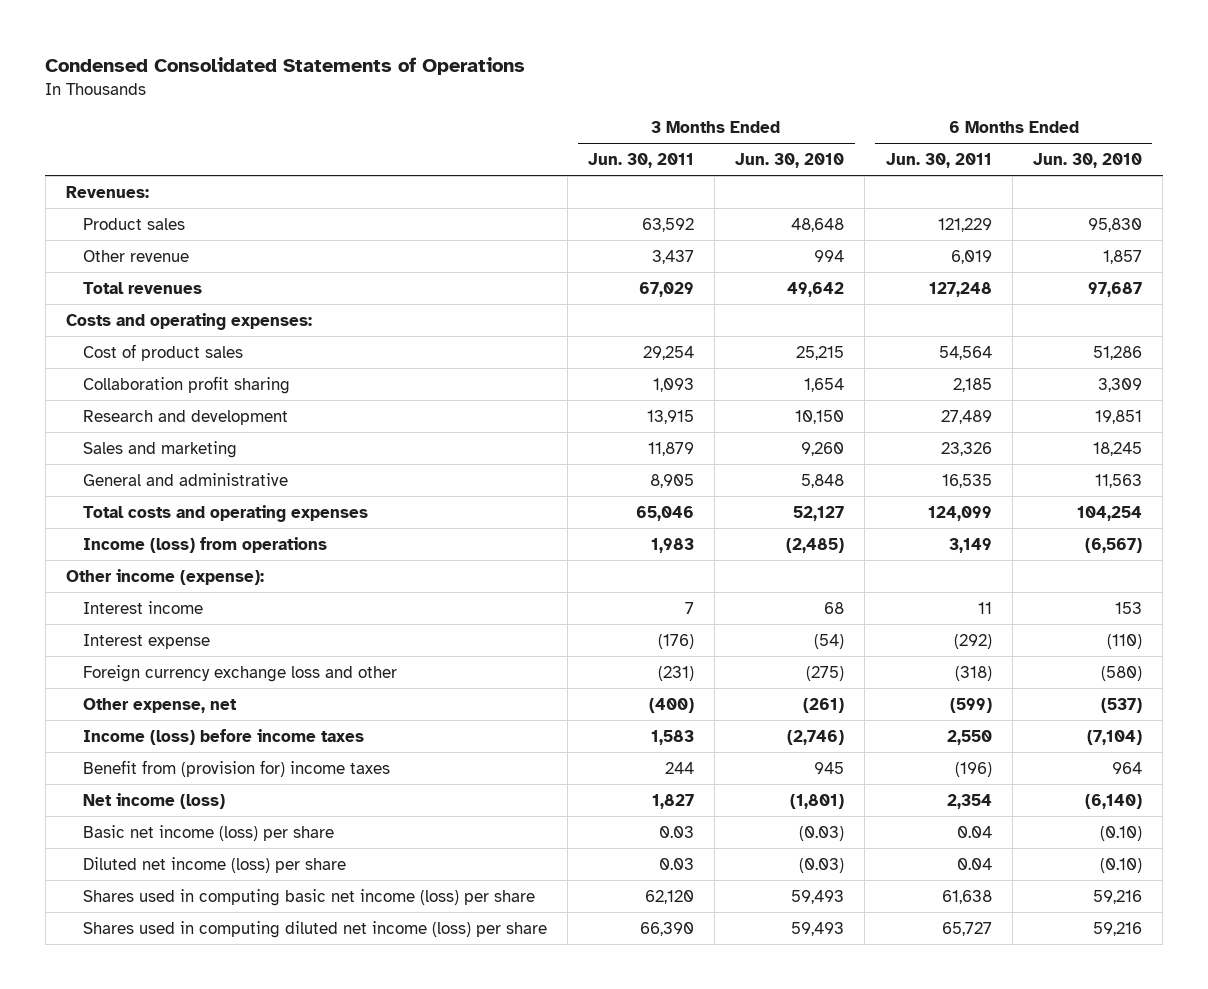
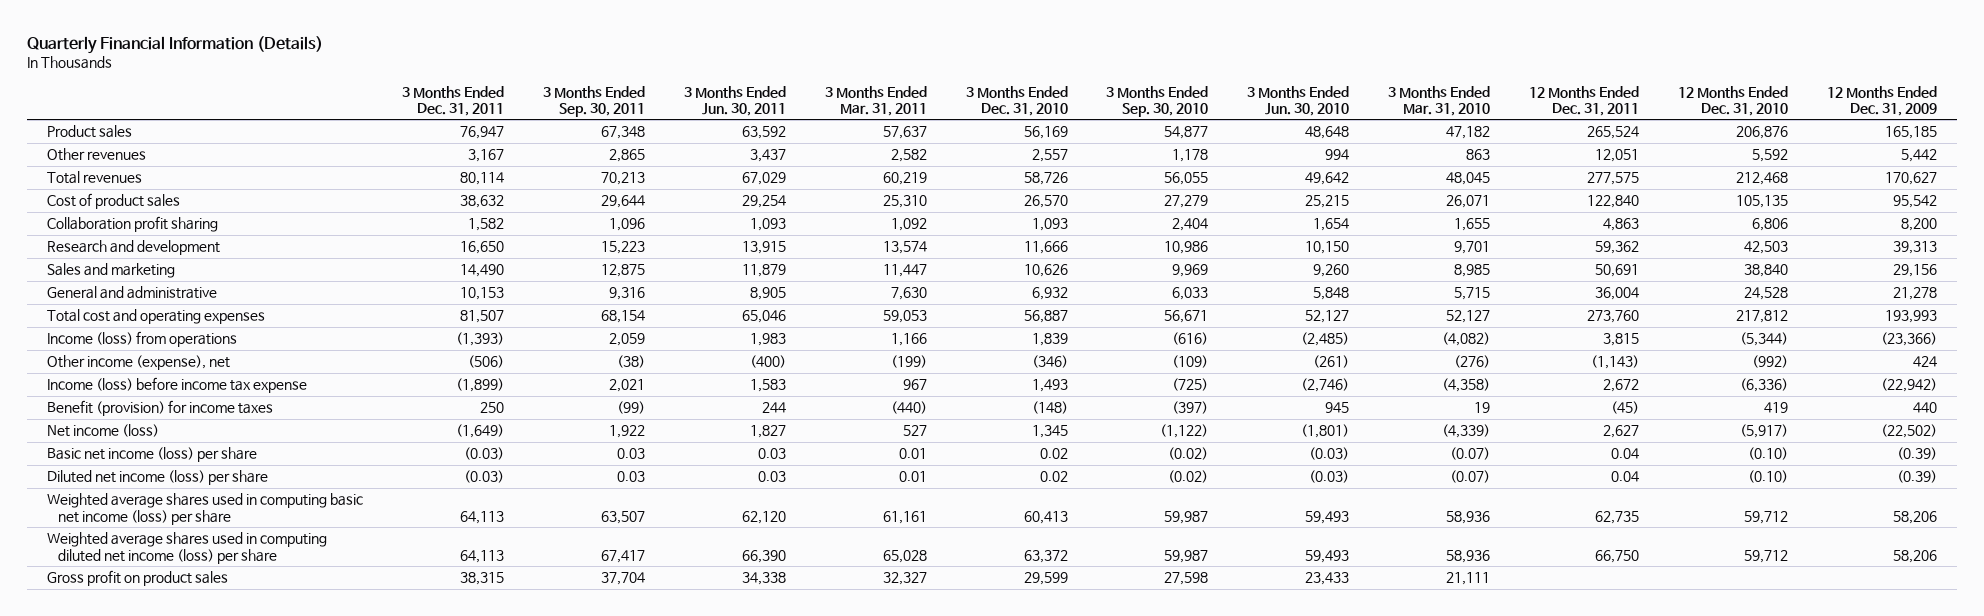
- Condensed Consolidated Statements of Operations
+ Quarterly Financial Information (Details)
- | 3 Months Ended Jun. 30, 2011 | 3 Months Ended Jun. 30, 2010 | 6 Months Ended Jun. 30, 2011 | 6 Months Ended Jun. 30, 2010
+ | 3 Months Ended Dec. 31, 2011 | 3 Months Ended Sep. 30, 2011 | 3 Months Ended Jun. 30, 2011 | 3 Months Ended Mar. 31, 2011 | 3 Months Ended Dec. 31, 2010 | 3 Months Ended Sep. 30, 2010 | 3 Months Ended Jun. 30, 2010 | 3 Months Ended Mar. 31, 2010 | 12 Months Ended Dec. 31, 2011 | 12 Months Ended Dec. 31, 2010 | 12 Months Ended Dec. 31, 2009
- Revenues:
- Other revenue | 3,437 | 994 | 6,019 | 1,857
+ Other revenues | 3,167 | 2,865 | 3,437 | 2,582 | 2,557 | 1,178 | 994 | 863 | 12,051 | 5,592 | 5,442
- Costs and operating expenses:
- Total costs and operating expenses | 65,046 | 52,127 | 124,099 | 104,254
+ Total cost and operating expenses | 81,507 | 68,154 | 65,046 | 59,053 | 56,887 | 56,671 | 52,127 | 52,127 | 273,760 | 217,812 | 193,993
- Other income (expense):
- Interest income | 7 | 68 | 11 | 153
- Interest expense | (176) | (54) | (292) | (110)
- Foreign currency exchange loss and other | (231) | (275) | (318) | (580)
- Other expense, net | (400) | (261) | (599) | (537)
- Income (loss) before income taxes | 1,583 | (2,746) | 2,550 | (7,104)
- Benefit from (provision for) income taxes | 244 | 945 | (196) | 964
+ Other income (expense), net | (506) | (38) | (400) | (199) | (346) | (109) | (261) | (276) | (1,143) | (992) | 424
+ Income (loss) before income tax expense | (1,899) | 2,021 | 1,583 | 967 | 1,493 | (725) | (2,746) | (4,358) | 2,672 | (6,336) | (22,942)
+ Benefit (provision) for income taxes | 250 | (99) | 244 | (440) | (148) | (397) | 945 | 19 | (45) | 419 | 440
- Shares used in computing basic net income (loss) per share | 62,120 | 59,493 | 61,638 | 59,216
- Shares used in computing diluted net income (loss) per share | 66,390 | 59,493 | 65,727 | 59,216
+ Weighted average shares used in computing basic net income (loss) per share | 64,113 | 63,507 | 62,120 | 61,161 | 60,413 | 59,987 | 59,493 | 58,936 | 62,735 | 59,712 | 58,206
+ Weighted average shares used in computing diluted net income (loss) per share | 64,113 | 67,417 | 66,390 | 65,028 | 63,372 | 59,987 | 59,493 | 58,936 | 66,750 | 59,712 | 58,206
+ Gross profit on product sales | 38,315 | 37,704 | 34,338 | 32,327 | 29,599 | 27,598 | 23,433 | 21,111 | | |

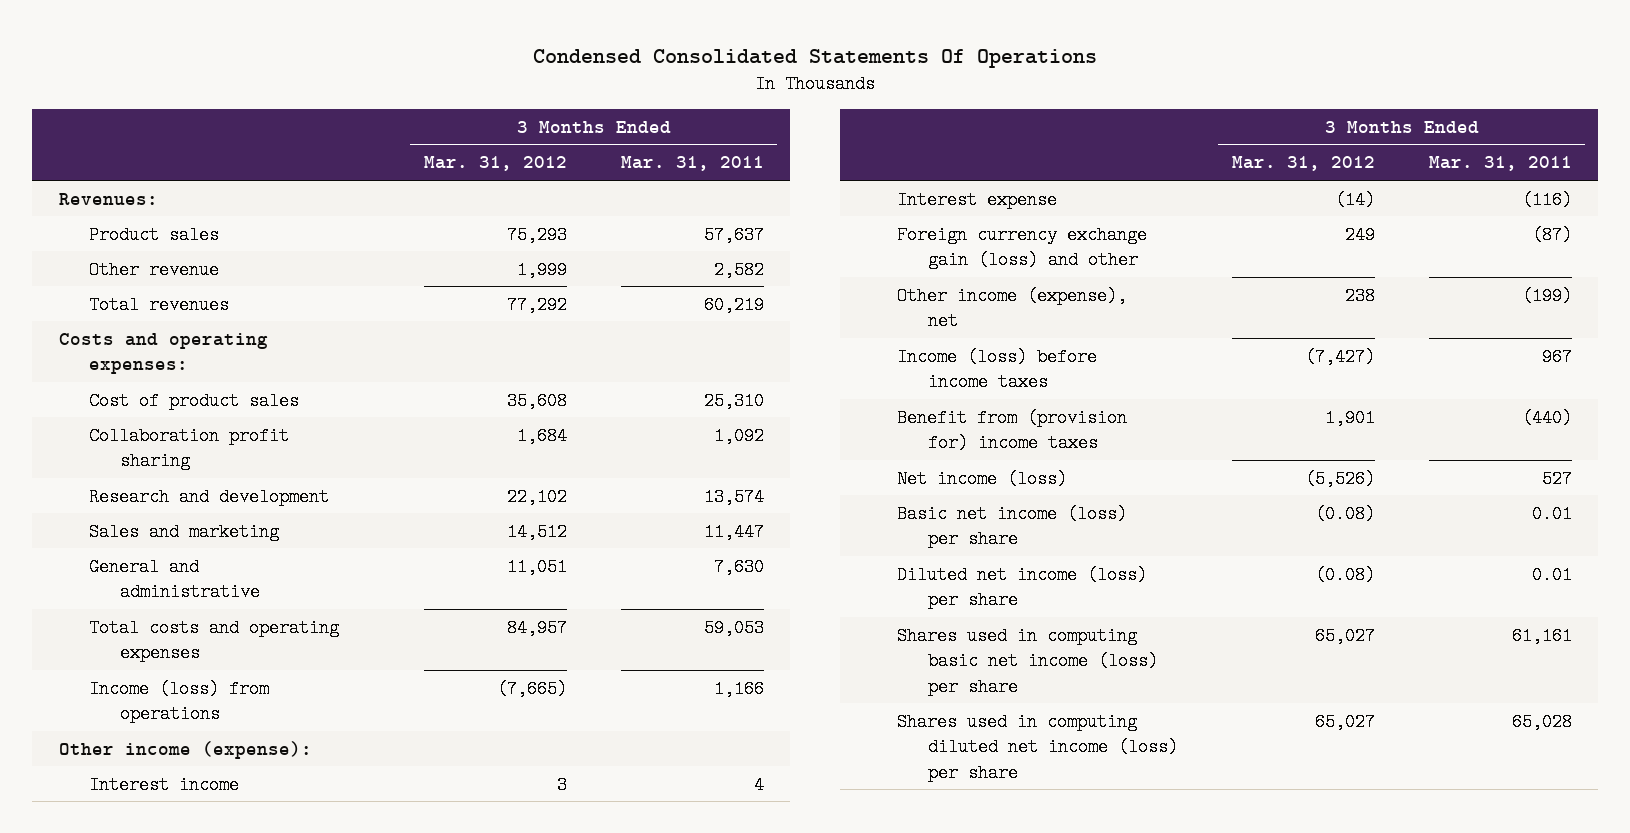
- Quarterly Financial Information (Details)
+ Condensed Consolidated Statements Of Operations
- | 3 Months Ended Dec. 31, 2011 | 3 Months Ended Sep. 30, 2011 | 3 Months Ended Jun. 30, 2011 | 3 Months Ended Mar. 31, 2011 | 3 Months Ended Dec. 31, 2010 | 3 Months Ended Sep. 30, 2010 | 3 Months Ended Jun. 30, 2010 | 3 Months Ended Mar. 31, 2010 | 12 Months Ended Dec. 31, 2011 | 12 Months Ended Dec. 31, 2010 | 12 Months Ended Dec. 31, 2009
+ | 3 Months Ended Mar. 31, 2012 | 3 Months Ended Mar. 31, 2011
+ Revenues:
- Other revenues | 3,167 | 2,865 | 3,437 | 2,582 | 2,557 | 1,178 | 994 | 863 | 12,051 | 5,592 | 5,442
+ Other revenue | 1,999 | 2,582
+ Costs and operating expenses:
- Total cost and operating expenses | 81,507 | 68,154 | 65,046 | 59,053 | 56,887 | 56,671 | 52,127 | 52,127 | 273,760 | 217,812 | 193,993
+ Total costs and operating expenses | 84,957 | 59,053
+ Other income (expense):
+ Interest income | 3 | 4
+ Interest expense | (14) | (116)
+ Foreign currency exchange gain (loss) and other | 249 | (87)
- Income (loss) before income tax expense | (1,899) | 2,021 | 1,583 | 967 | 1,493 | (725) | (2,746) | (4,358) | 2,672 | (6,336) | (22,942)
- Benefit (provision) for income taxes | 250 | (99) | 244 | (440) | (148) | (397) | 945 | 19 | (45) | 419 | 440
+ Income (loss) before income taxes | (7,427) | 967
+ Benefit from (provision for) income taxes | 1,901 | (440)
- Weighted average shares used in computing basic net income (loss) per share | 64,113 | 63,507 | 62,120 | 61,161 | 60,413 | 59,987 | 59,493 | 58,936 | 62,735 | 59,712 | 58,206
- Weighted average shares used in computing diluted net income (loss) per share | 64,113 | 67,417 | 66,390 | 65,028 | 63,372 | 59,987 | 59,493 | 58,936 | 66,750 | 59,712 | 58,206
- Gross profit on product sales | 38,315 | 37,704 | 34,338 | 32,327 | 29,599 | 27,598 | 23,433 | 21,111 | | |
+ Shares used in computing basic net income (loss) per share | 65,027 | 61,161
+ Shares used in computing diluted net income (loss) per share | 65,027 | 65,028

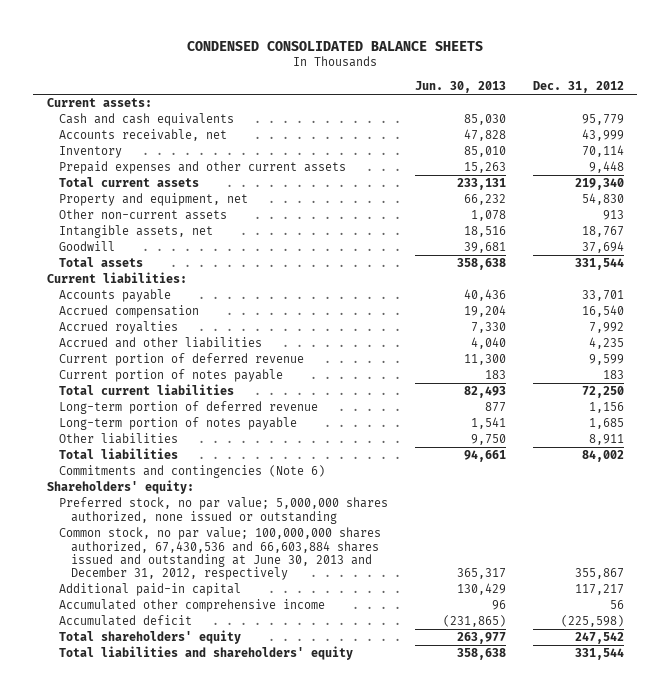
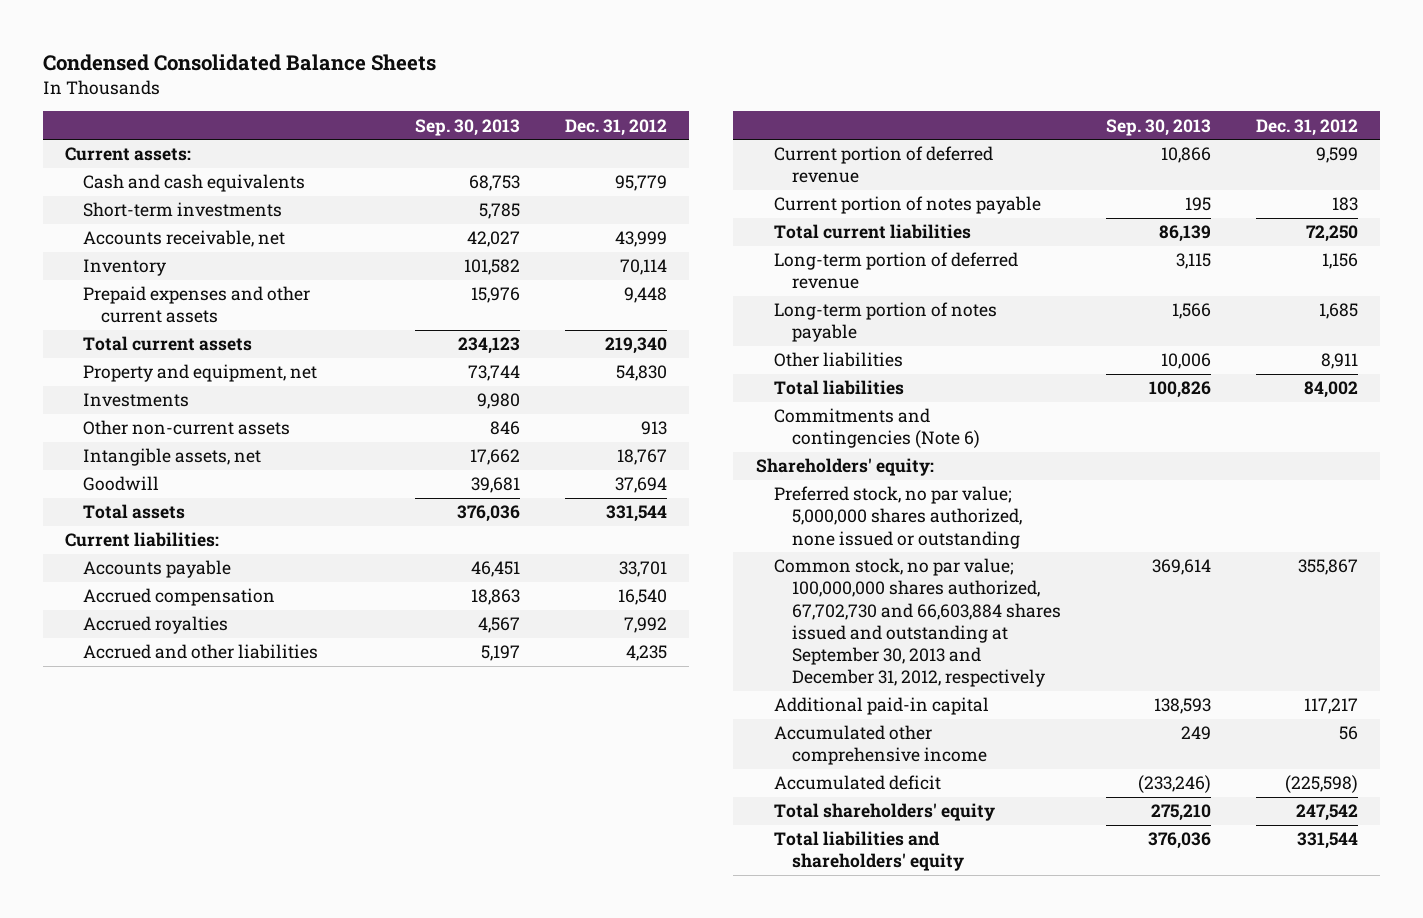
- CONDENSED CONSOLIDATED BALANCE SHEETS
+ Condensed Consolidated Balance Sheets
- | Jun. 30, 2013 | Dec. 31, 2012
+ | Sep. 30, 2013 | Dec. 31, 2012
+ Short-term investments | 5,785 |
+ Investments | 9,980 |
- Common stock, no par value; 100,000,000 shares authorized, 67,430,536 and 66,603,884 shares issued and outstanding at June 30, 2013 and December 31, 2012, respectively | 365,317 | 355,867
+ Common stock, no par value; 100,000,000 shares authorized, 67,702,730 and 66,603,884 shares issued and outstanding at September 30, 2013 and December 31, 2012, respectively | 369,614 | 355,867

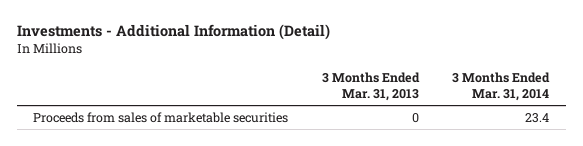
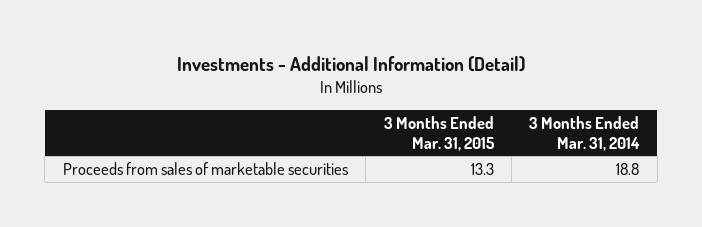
- | 3 Months Ended Mar. 31, 2013 | 3 Months Ended Mar. 31, 2014
+ | 3 Months Ended Mar. 31, 2015 | 3 Months Ended Mar. 31, 2014
- Proceeds from sales of marketable securities | 0 | 23.4
+ Proceeds from sales of marketable securities | 13.3 | 18.8

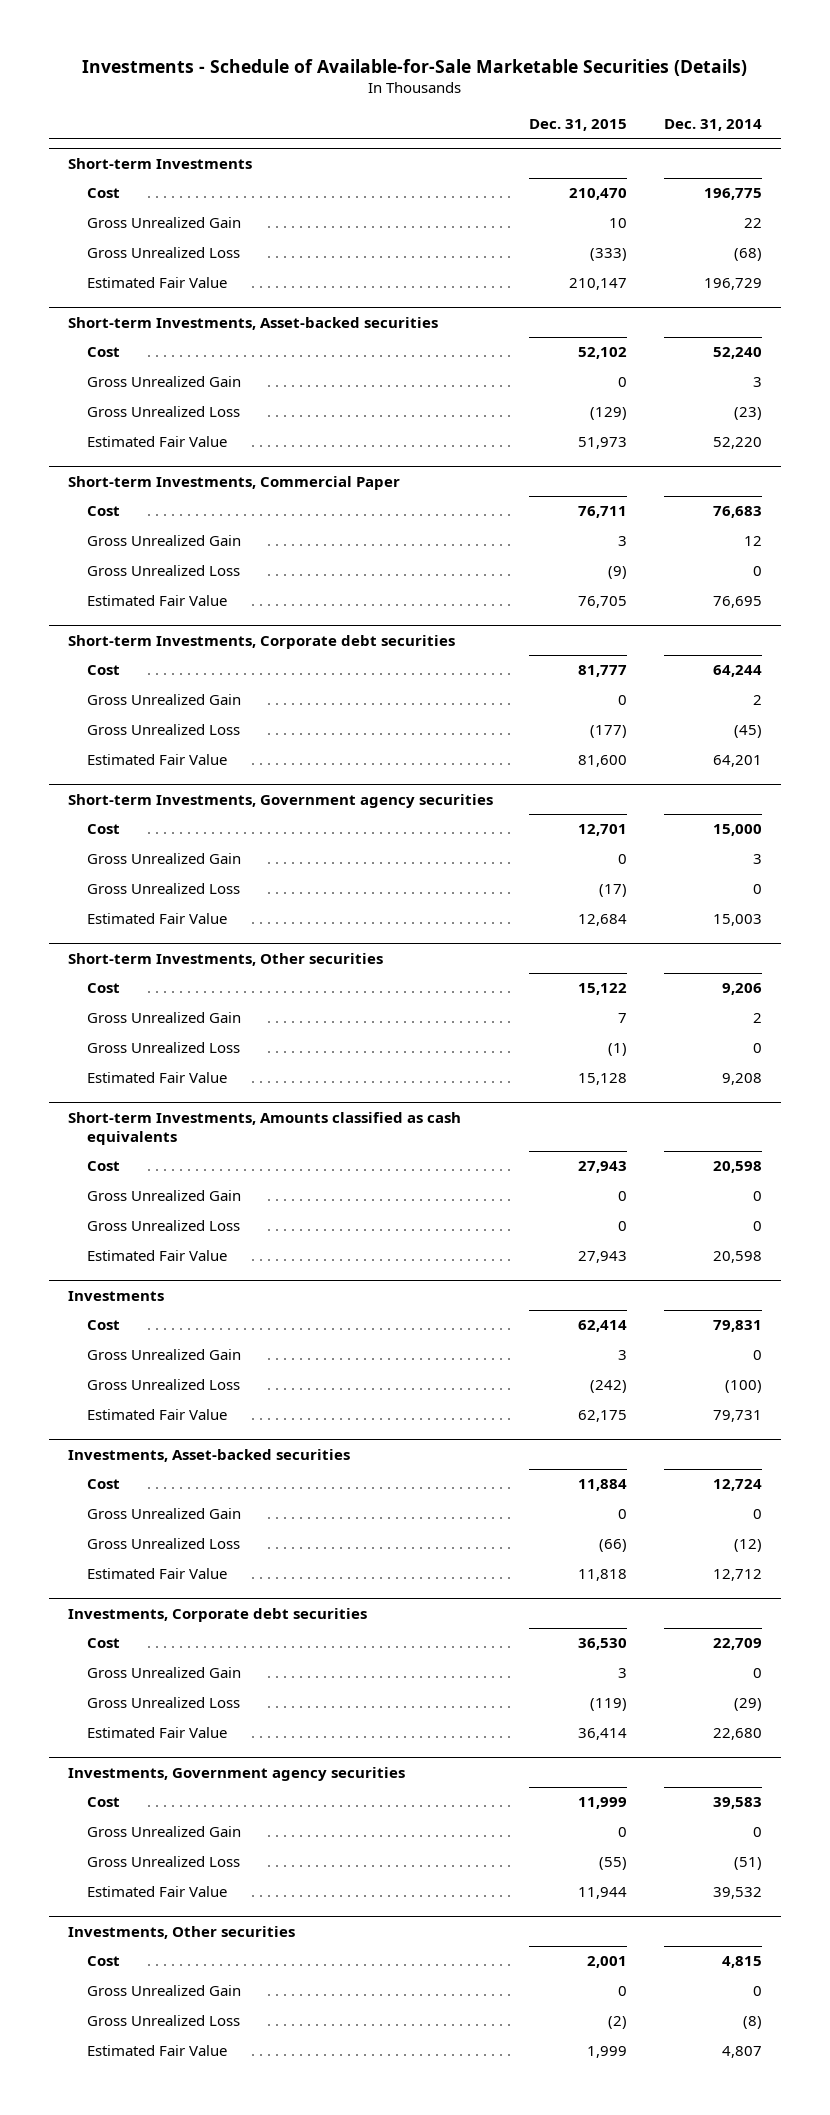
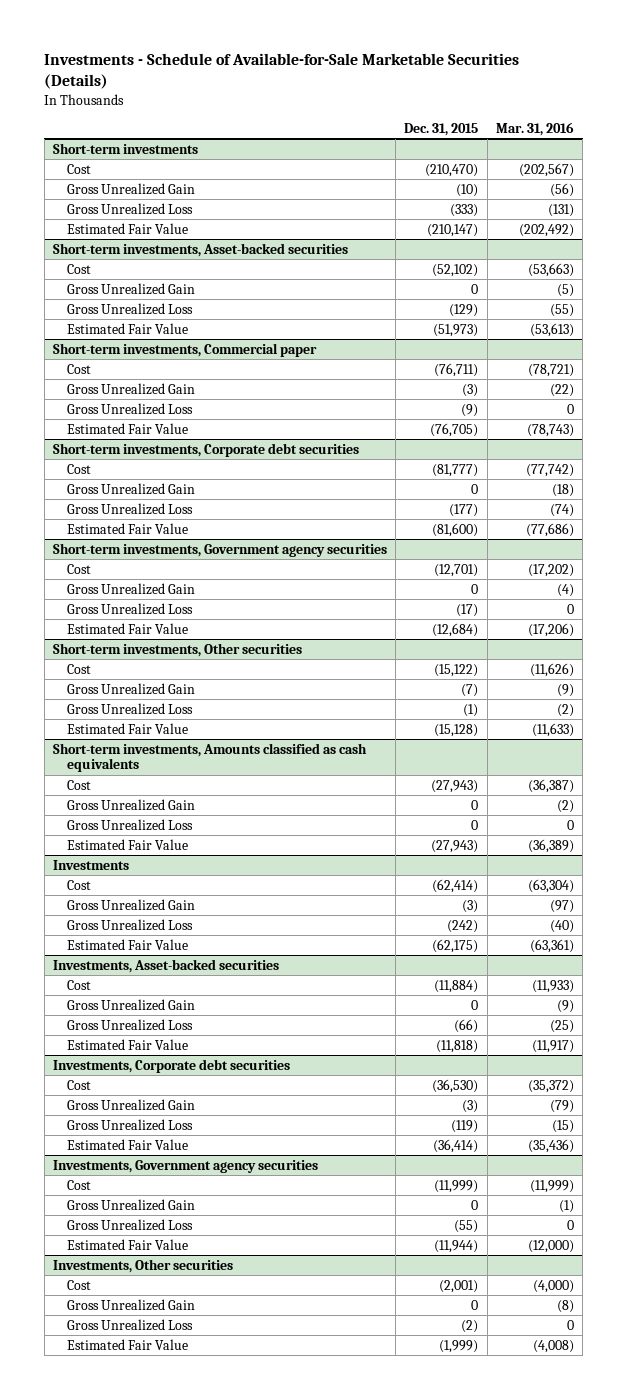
- | Dec. 31, 2015 | Dec. 31, 2014
+ | Dec. 31, 2015 | Mar. 31, 2016
- Short-term Investments
- Cost | 210,470 | 196,775
- Gross Unrealized Gain | 10 | 22
+ Short-term investments
+ Cost | (210,470) | (202,567)
+ Gross Unrealized Gain | (10) | (56)
- Estimated Fair Value | 210,147 | 196,729
- Short-term Investments, Asset-backed securities
- Cost | 52,102 | 52,240
+ Estimated Fair Value | (210,147) | (202,492)
+ Short-term investments, Asset-backed securities
+ Cost | (52,102) | (53,663)
- Estimated Fair Value | 51,973 | 52,220
- Short-term Investments, Commercial Paper
- Cost | 76,711 | 76,683
- Gross Unrealized Gain | 3 | 12
+ Estimated Fair Value | (51,973) | (53,613)
+ Short-term investments, Commercial paper
+ Cost | (76,711) | (78,721)
+ Gross Unrealized Gain | (3) | (22)
- Estimated Fair Value | 76,705 | 76,695
- Short-term Investments, Corporate debt securities
- Cost | 81,777 | 64,244
+ Estimated Fair Value | (76,705) | (78,743)
+ Short-term investments, Corporate debt securities
+ Cost | (81,777) | (77,742)
- Estimated Fair Value | 81,600 | 64,201
- Short-term Investments, Government agency securities
- Cost | 12,701 | 15,000
+ Estimated Fair Value | (81,600) | (77,686)
+ Short-term investments, Government agency securities
+ Cost | (12,701) | (17,202)
- Estimated Fair Value | 12,684 | 15,003
- Short-term Investments, Other securities
- Cost | 15,122 | 9,206
- Gross Unrealized Gain | 7 | 2
+ Estimated Fair Value | (12,684) | (17,206)
+ Short-term investments, Other securities
+ Cost | (15,122) | (11,626)
+ Gross Unrealized Gain | (7) | (9)
- Estimated Fair Value | 15,128 | 9,208
- Short-term Investments, Amounts classified as cash equivalents
- Cost | 27,943 | 20,598
+ Estimated Fair Value | (15,128) | (11,633)
+ Short-term investments, Amounts classified as cash equivalents
+ Cost | (27,943) | (36,387)
- Estimated Fair Value | 27,943 | 20,598
+ Estimated Fair Value | (27,943) | (36,389)
@ Investments
- Cost | 62,414 | 79,831
- Gross Unrealized Gain | 3 | 0
+ Cost | (62,414) | (63,304)
+ Gross Unrealized Gain | (3) | (97)
- Estimated Fair Value | 62,175 | 79,731
+ Estimated Fair Value | (62,175) | (63,361)
@ Investments, Asset-backed securities
- Cost | 11,884 | 12,724
+ Cost | (11,884) | (11,933)
- Estimated Fair Value | 11,818 | 12,712
+ Estimated Fair Value | (11,818) | (11,917)
@ Investments, Corporate debt securities
- Cost | 36,530 | 22,709
- Gross Unrealized Gain | 3 | 0
+ Cost | (36,530) | (35,372)
+ Gross Unrealized Gain | (3) | (79)
- Estimated Fair Value | 36,414 | 22,680
+ Estimated Fair Value | (36,414) | (35,436)
@ Investments, Government agency securities
- Cost | 11,999 | 39,583
+ Cost | (11,999) | (11,999)
- Estimated Fair Value | 11,944 | 39,532
+ Estimated Fair Value | (11,944) | (12,000)
@ Investments, Other securities
- Cost | 2,001 | 4,815
+ Cost | (2,001) | (4,000)
- Estimated Fair Value | 1,999 | 4,807
+ Estimated Fair Value | (1,999) | (4,008)

